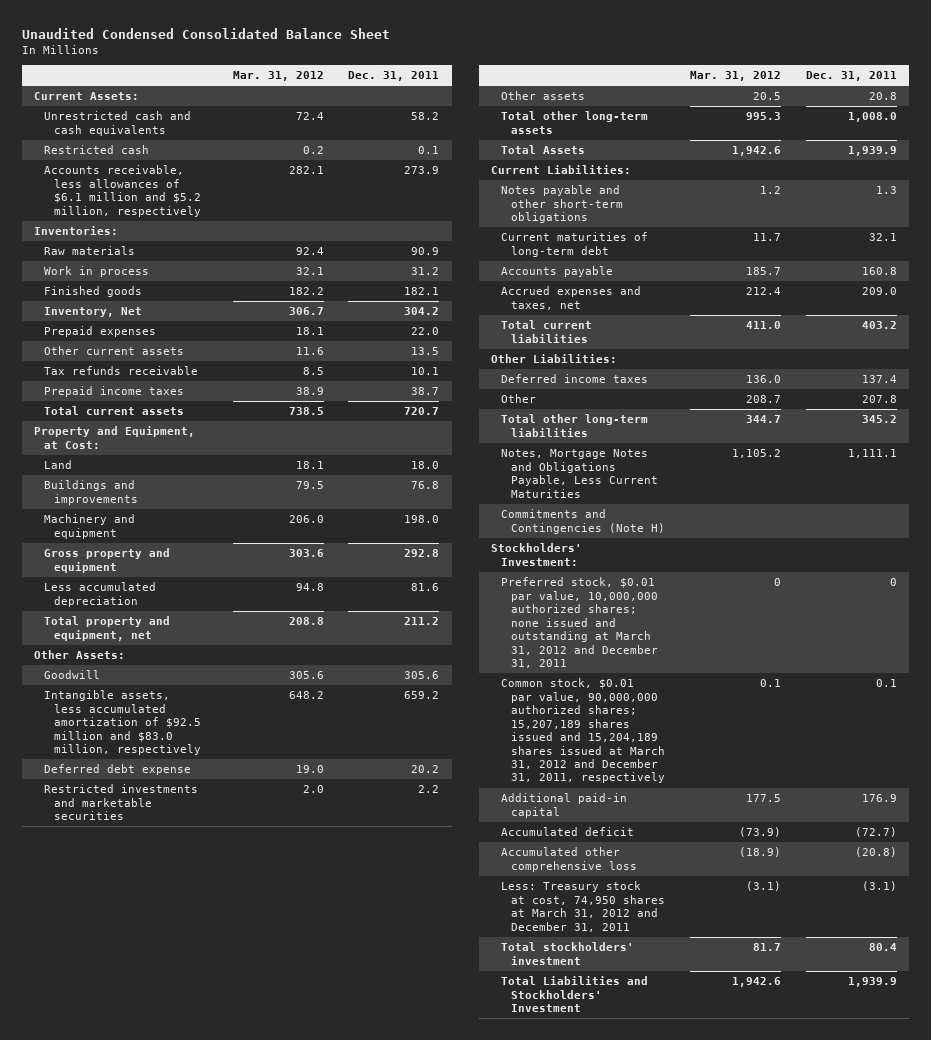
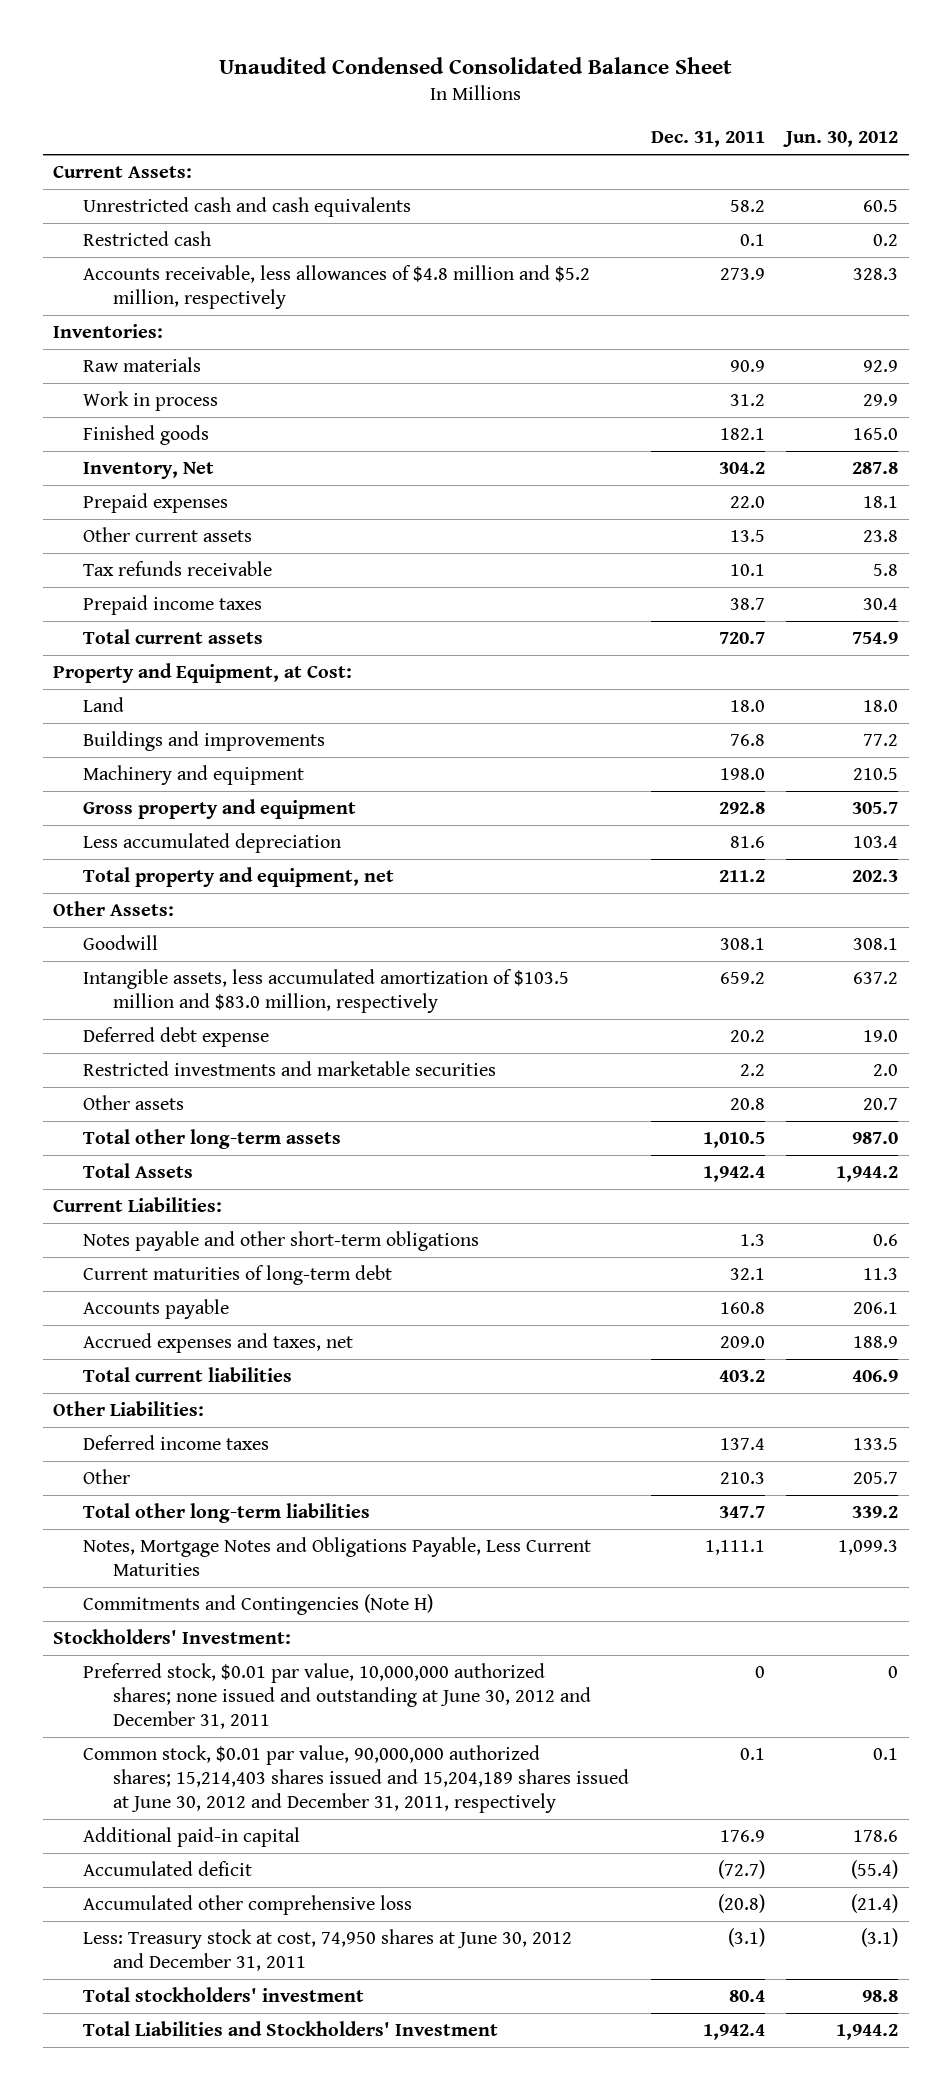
- | Mar. 31, 2012 | Dec. 31, 2011
+ | Dec. 31, 2011 | Jun. 30, 2012
- Accounts receivable, less allowances of $6.1 million and $5.2 million, respectively | 282.1 | 273.9
+ Accounts receivable, less allowances of $4.8 million and $5.2 million, respectively | 273.9 | 328.3
- Goodwill | 305.6 | 305.6
- Intangible assets, less accumulated amortization of $92.5 million and $83.0 million, respectively | 648.2 | 659.2
+ Goodwill | 308.1 | 308.1
+ Intangible assets, less accumulated amortization of $103.5 million and $83.0 million, respectively | 659.2 | 637.2
- Total other long-term assets | 995.3 | 1,008.0
- Total Assets | 1,942.6 | 1,939.9
+ Total other long-term assets | 1,010.5 | 987.0
+ Total Assets | 1,942.4 | 1,944.2
- Other | 208.7 | 207.8
- Total other long-term liabilities | 344.7 | 345.2
+ Other | 210.3 | 205.7
+ Total other long-term liabilities | 347.7 | 339.2
- Preferred stock, $0.01 par value, 10,000,000 authorized shares; none issued and outstanding at March 31, 2012 and December 31, 2011 | 0 | 0
- Common stock, $0.01 par value, 90,000,000 authorized shares; 15,207,189 shares issued and 15,204,189 shares issued at March 31, 2012 and December 31, 2011, respectively | 0.1 | 0.1
+ Preferred stock, $0.01 par value, 10,000,000 authorized shares; none issued and outstanding at June 30, 2012 and December 31, 2011 | 0 | 0
+ Common stock, $0.01 par value, 90,000,000 authorized shares; 15,214,403 shares issued and 15,204,189 shares issued at June 30, 2012 and December 31, 2011, respectively | 0.1 | 0.1
- Less: Treasury stock at cost, 74,950 shares at March 31, 2012 and December 31, 2011 | (3.1) | (3.1)
+ Less: Treasury stock at cost, 74,950 shares at June 30, 2012 and December 31, 2011 | (3.1) | (3.1)
- Total Liabilities and Stockholders' Investment | 1,942.6 | 1,939.9
+ Total Liabilities and Stockholders' Investment | 1,942.4 | 1,944.2

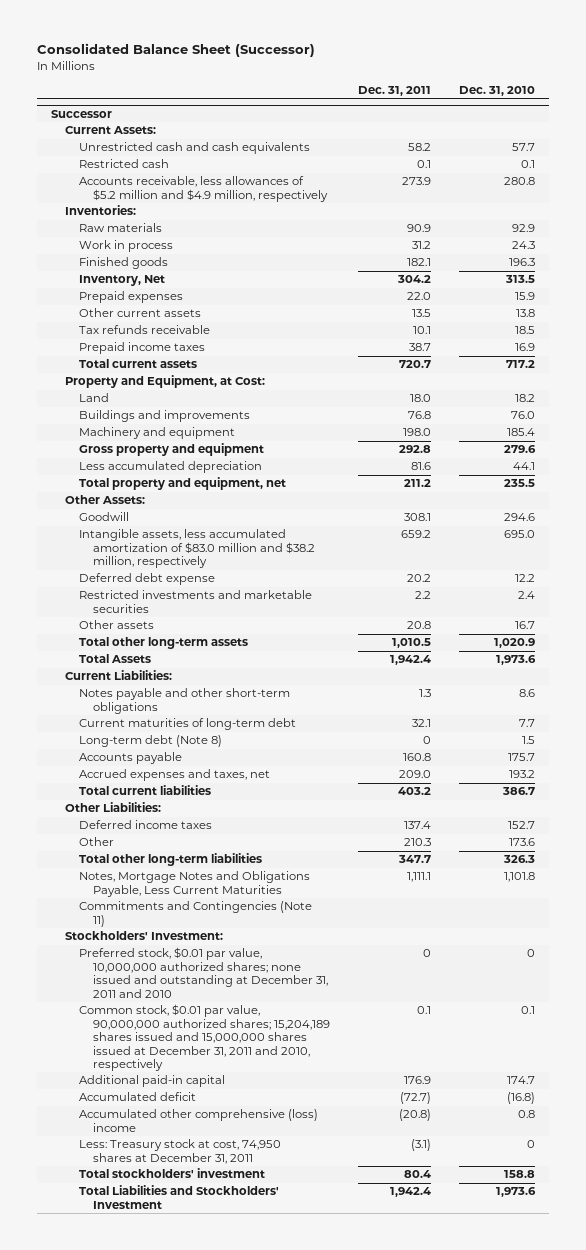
- Unaudited Condensed Consolidated Balance Sheet
+ Consolidated Balance Sheet (Successor)
- | Dec. 31, 2011 | Jun. 30, 2012
+ | Dec. 31, 2011 | Dec. 31, 2010
+ Successor
- Accounts receivable, less allowances of $4.8 million and $5.2 million, respectively | 273.9 | 328.3
+ Accounts receivable, less allowances of $5.2 million and $4.9 million, respectively | 273.9 | 280.8
- Intangible assets, less accumulated amortization of $103.5 million and $83.0 million, respectively | 659.2 | 637.2
+ Intangible assets, less accumulated amortization of $83.0 million and $38.2 million, respectively | 659.2 | 695.0
+ Long-term debt (Note 8) | 0 | 1.5
- Commitments and Contingencies (Note H)
+ Commitments and Contingencies (Note 11)
- Preferred stock, $0.01 par value, 10,000,000 authorized shares; none issued and outstanding at June 30, 2012 and December 31, 2011 | 0 | 0
- Common stock, $0.01 par value, 90,000,000 authorized shares; 15,214,403 shares issued and 15,204,189 shares issued at June 30, 2012 and December 31, 2011, respectively | 0.1 | 0.1
+ Preferred stock, $0.01 par value, 10,000,000 authorized shares; none issued and outstanding at December 31, 2011 and 2010 | 0 | 0
+ Common stock, $0.01 par value, 90,000,000 authorized shares; 15,204,189 shares issued and 15,000,000 shares issued at December 31, 2011 and 2010, respectively | 0.1 | 0.1
- Accumulated other comprehensive loss | (20.8) | (21.4)
- Less: Treasury stock at cost, 74,950 shares at June 30, 2012 and December 31, 2011 | (3.1) | (3.1)
+ Accumulated other comprehensive (loss) income | (20.8) | 0.8
+ Less: Treasury stock at cost, 74,950 shares at December 31, 2011 | (3.1) | 0

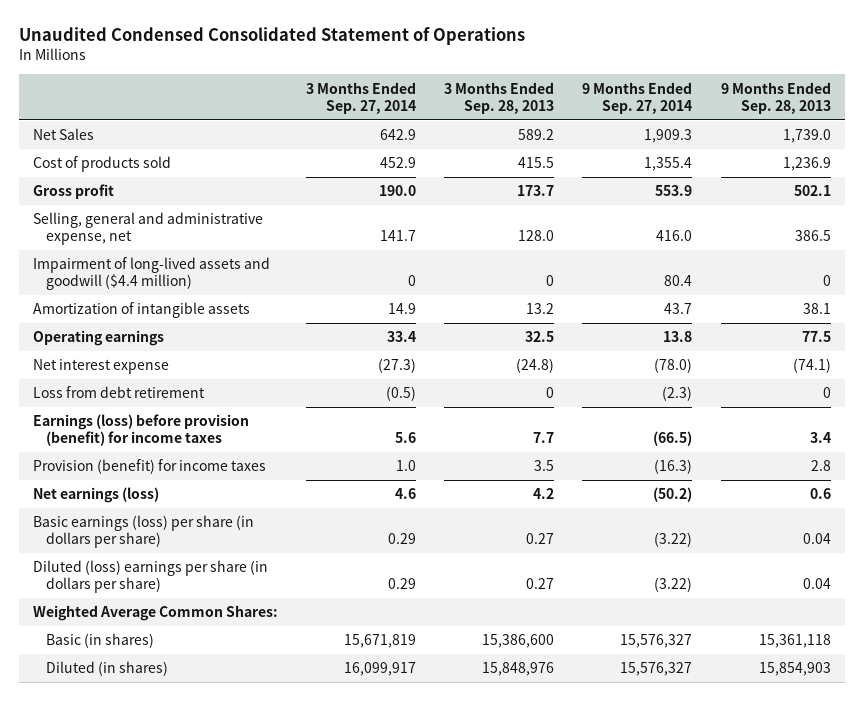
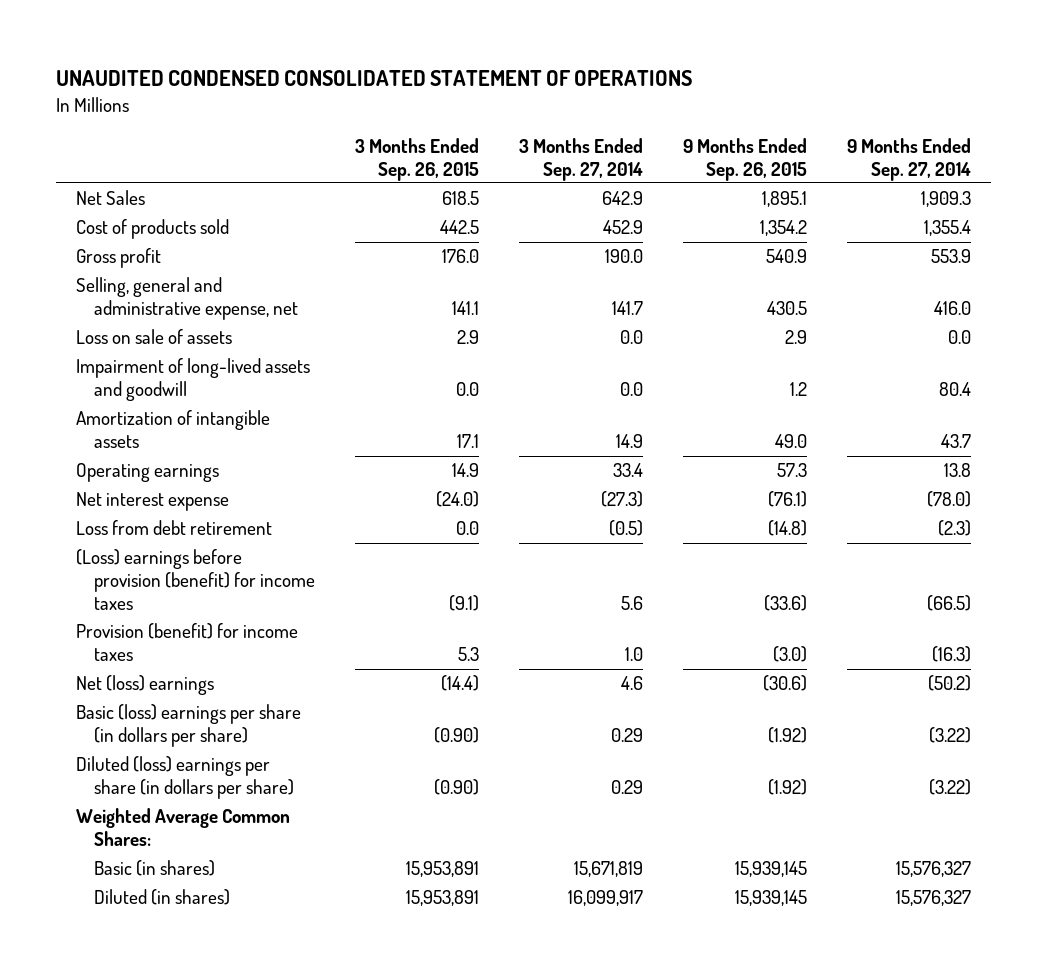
- Unaudited Condensed Consolidated Statement of Operations
+ UNAUDITED CONDENSED CONSOLIDATED STATEMENT OF OPERATIONS
- | 3 Months Ended Sep. 27, 2014 | 3 Months Ended Sep. 28, 2013 | 9 Months Ended Sep. 27, 2014 | 9 Months Ended Sep. 28, 2013
+ | 3 Months Ended Sep. 26, 2015 | 3 Months Ended Sep. 27, 2014 | 9 Months Ended Sep. 26, 2015 | 9 Months Ended Sep. 27, 2014
- Impairment of long-lived assets and goodwill ($4.4 million) | 0 | 0 | 80.4 | 0
+ Loss on sale of assets | 2.9 | 0.0 | 2.9 | 0.0
+ Impairment of long-lived assets and goodwill | 0.0 | 0.0 | 1.2 | 80.4
- Earnings (loss) before provision (benefit) for income taxes | 5.6 | 7.7 | (66.5) | 3.4
+ (Loss) earnings before provision (benefit) for income taxes | (9.1) | 5.6 | (33.6) | (66.5)
- Net earnings (loss) | 4.6 | 4.2 | (50.2) | 0.6
- Basic earnings (loss) per share (in dollars per share) | 0.29 | 0.27 | (3.22) | 0.04
+ Net (loss) earnings | (14.4) | 4.6 | (30.6) | (50.2)
+ Basic (loss) earnings per share (in dollars per share) | (0.90) | 0.29 | (1.92) | (3.22)

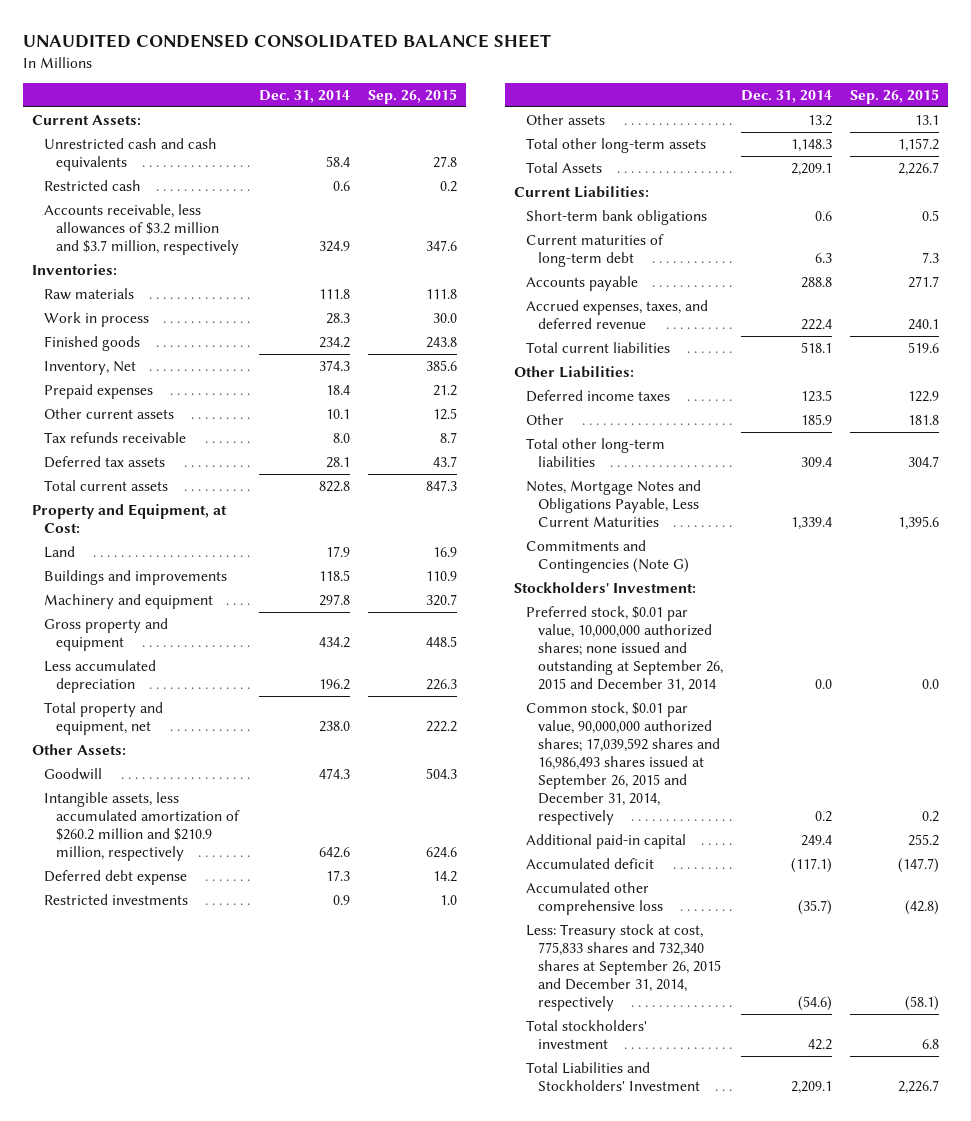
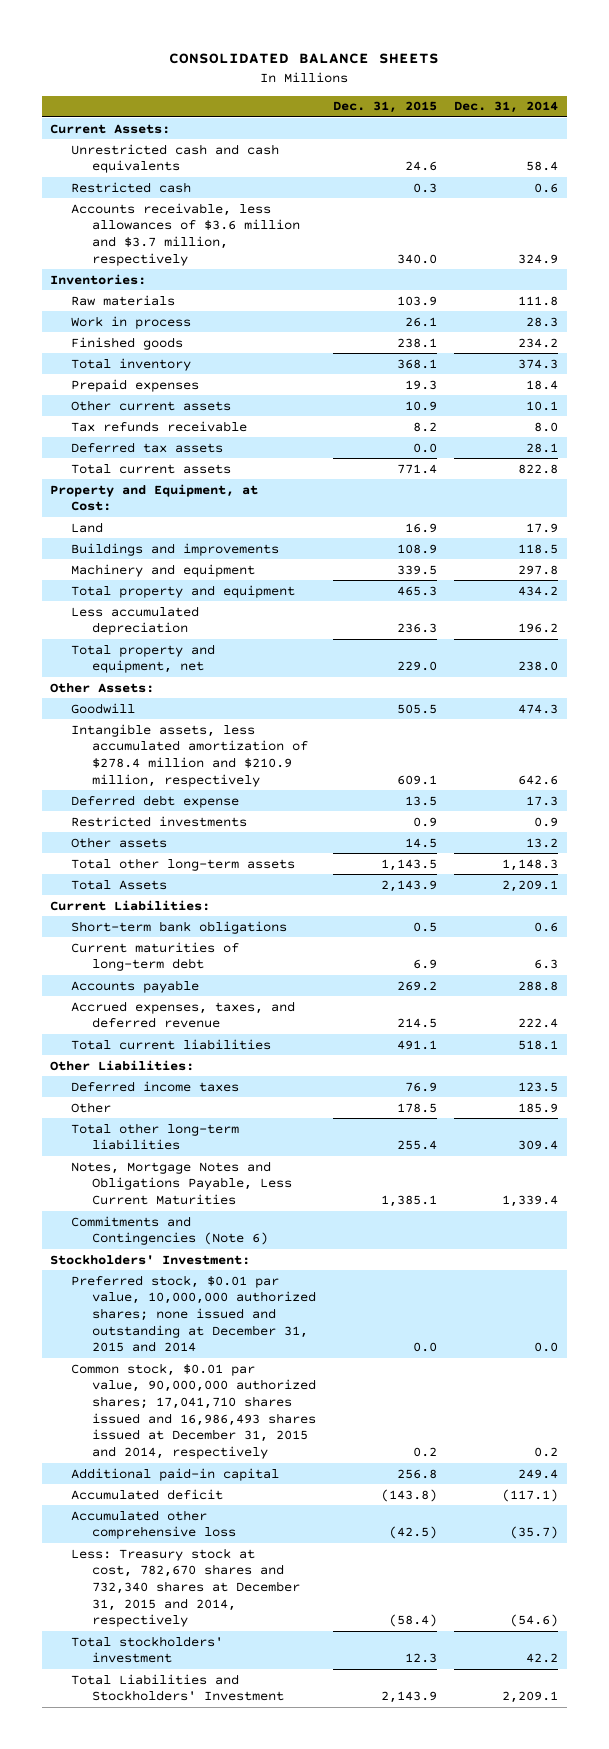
- UNAUDITED CONDENSED CONSOLIDATED BALANCE SHEET
+ CONSOLIDATED BALANCE SHEETS
- | Dec. 31, 2014 | Sep. 26, 2015
+ | Dec. 31, 2015 | Dec. 31, 2014
- Accounts receivable, less allowances of $3.2 million and $3.7 million, respectively | 324.9 | 347.6
+ Accounts receivable, less allowances of $3.6 million and $3.7 million, respectively | 340.0 | 324.9
- Inventory, Net | 374.3 | 385.6
+ Total inventory | 368.1 | 374.3
- Gross property and equipment | 434.2 | 448.5
+ Total property and equipment | 465.3 | 434.2
- Intangible assets, less accumulated amortization of $260.2 million and $210.9 million, respectively | 642.6 | 624.6
+ Intangible assets, less accumulated amortization of $278.4 million and $210.9 million, respectively | 609.1 | 642.6
- Commitments and Contingencies (Note G)
+ Commitments and Contingencies (Note 6)
- Preferred stock, $0.01 par value, 10,000,000 authorized shares; none issued and outstanding at September 26, 2015 and December 31, 2014 | 0.0 | 0.0
- Common stock, $0.01 par value, 90,000,000 authorized shares; 17,039,592 shares and 16,986,493 shares issued at September 26, 2015 and December 31, 2014, respectively | 0.2 | 0.2
+ Preferred stock, $0.01 par value, 10,000,000 authorized shares; none issued and outstanding at December 31, 2015 and 2014 | 0.0 | 0.0
+ Common stock, $0.01 par value, 90,000,000 authorized shares; 17,041,710 shares issued and 16,986,493 shares issued at December 31, 2015 and 2014, respectively | 0.2 | 0.2
- Less: Treasury stock at cost, 775,833 shares and 732,340 shares at September 26, 2015 and December 31, 2014, respectively | (54.6) | (58.1)
+ Less: Treasury stock at cost, 782,670 shares and 732,340 shares at December 31, 2015 and 2014, respectively | (58.4) | (54.6)

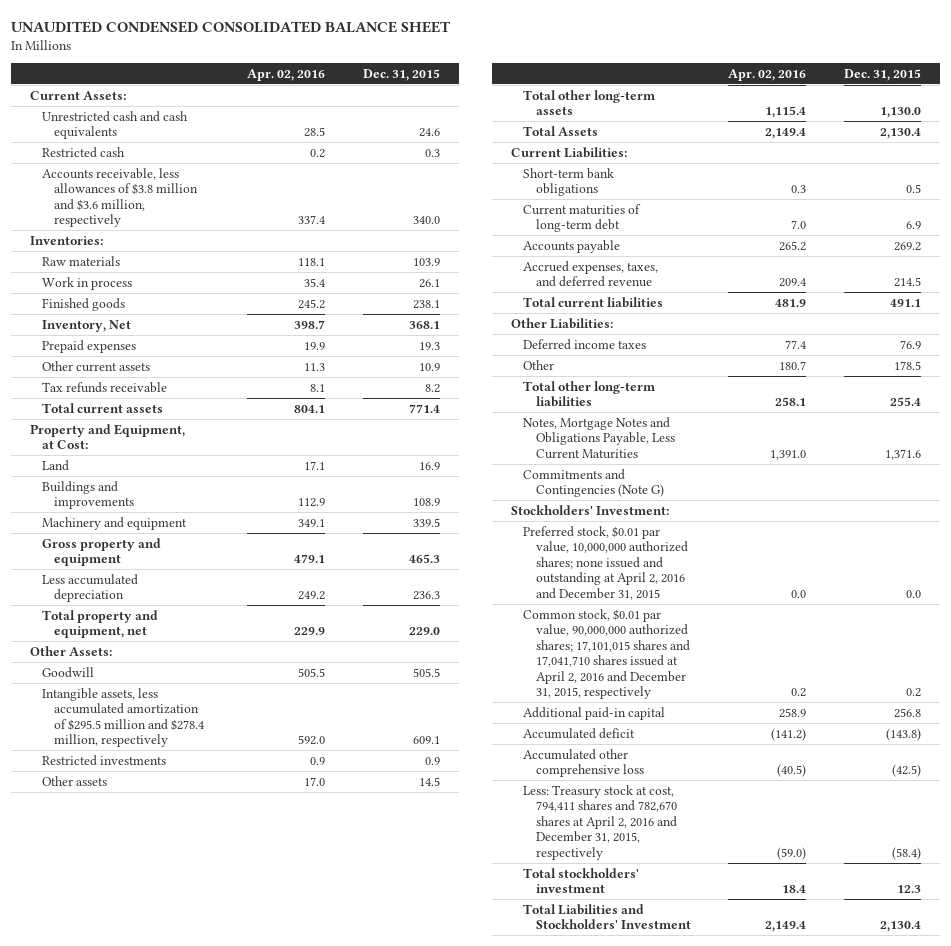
- CONSOLIDATED BALANCE SHEETS
+ UNAUDITED CONDENSED CONSOLIDATED BALANCE SHEET
- | Dec. 31, 2015 | Dec. 31, 2014
+ | Apr. 02, 2016 | Dec. 31, 2015
- Accounts receivable, less allowances of $3.6 million and $3.7 million, respectively | 340.0 | 324.9
+ Accounts receivable, less allowances of $3.8 million and $3.6 million, respectively | 337.4 | 340.0
- Total inventory | 368.1 | 374.3
+ Inventory, Net | 398.7 | 368.1
- Deferred tax assets | 0.0 | 28.1
- Total property and equipment | 465.3 | 434.2
+ Gross property and equipment | 479.1 | 465.3
- Intangible assets, less accumulated amortization of $278.4 million and $210.9 million, respectively | 609.1 | 642.6
- Deferred debt expense | 13.5 | 17.3
+ Intangible assets, less accumulated amortization of $295.5 million and $278.4 million, respectively | 592.0 | 609.1
- Total other long-term assets | 1,143.5 | 1,148.3
- Total Assets | 2,143.9 | 2,209.1
+ Total other long-term assets | 1,115.4 | 1,130.0
+ Total Assets | 2,149.4 | 2,130.4
- Notes, Mortgage Notes and Obligations Payable, Less Current Maturities | 1,385.1 | 1,339.4
- Commitments and Contingencies (Note 6)
+ Notes, Mortgage Notes and Obligations Payable, Less Current Maturities | 1,391.0 | 1,371.6
+ Commitments and Contingencies (Note G)
- Preferred stock, $0.01 par value, 10,000,000 authorized shares; none issued and outstanding at December 31, 2015 and 2014 | 0.0 | 0.0
- Common stock, $0.01 par value, 90,000,000 authorized shares; 17,041,710 shares issued and 16,986,493 shares issued at December 31, 2015 and 2014, respectively | 0.2 | 0.2
+ Preferred stock, $0.01 par value, 10,000,000 authorized shares; none issued and outstanding at April 2, 2016 and December 31, 2015 | 0.0 | 0.0
+ Common stock, $0.01 par value, 90,000,000 authorized shares; 17,101,015 shares and 17,041,710 shares issued at April 2, 2016 and December 31, 2015, respectively | 0.2 | 0.2
- Less: Treasury stock at cost, 782,670 shares and 732,340 shares at December 31, 2015 and 2014, respectively | (58.4) | (54.6)
+ Less: Treasury stock at cost, 794,411 shares and 782,670 shares at April 2, 2016 and December 31, 2015, respectively | (59.0) | (58.4)
- Total Liabilities and Stockholders' Investment | 2,143.9 | 2,209.1
+ Total Liabilities and Stockholders' Investment | 2,149.4 | 2,130.4

